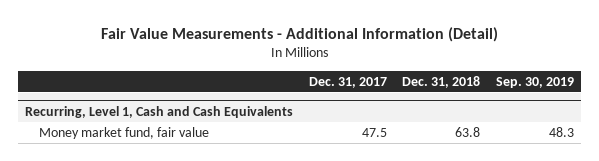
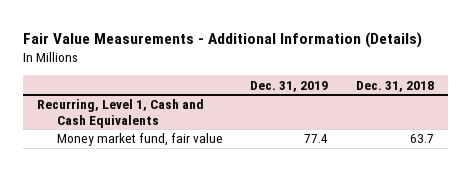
- Fair Value Measurements - Additional Information (Detail)
+ Fair Value Measurements - Additional Information (Details)
- | Dec. 31, 2017 | Dec. 31, 2018 | Sep. 30, 2019
+ | Dec. 31, 2019 | Dec. 31, 2018
@ Recurring, Level 1, Cash and Cash Equivalents
- Money market fund, fair value | 47.5 | 63.8 | 48.3
+ Money market fund, fair value | 77.4 | 63.7

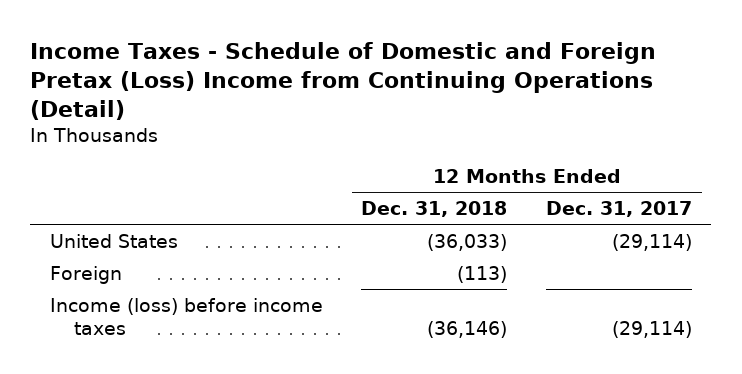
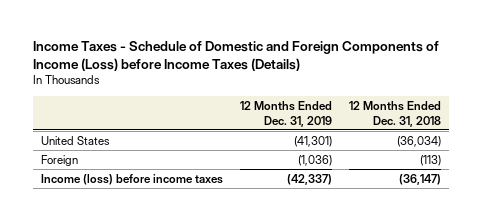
- Income Taxes - Schedule of Domestic and Foreign Pretax (Loss) Income from Continuing Operations (Detail)
+ Income Taxes - Schedule of Domestic and Foreign Components of Income (Loss) before Income Taxes (Details)
- | 12 Months Ended Dec. 31, 2018 | 12 Months Ended Dec. 31, 2017
+ | 12 Months Ended Dec. 31, 2019 | 12 Months Ended Dec. 31, 2018
- United States | (36,033) | (29,114)
+ United States | (41,301) | (36,034)
- Income (loss) before income taxes | (36,146) | (29,114)
+ Income (loss) before income taxes | (42,337) | (36,147)

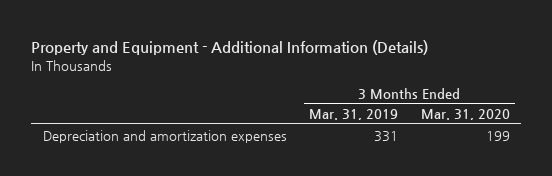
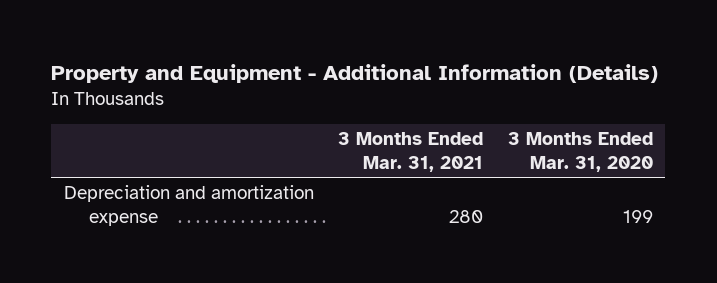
- | 3 Months Ended Mar. 31, 2019 | 3 Months Ended Mar. 31, 2020
+ | 3 Months Ended Mar. 31, 2021 | 3 Months Ended Mar. 31, 2020
- Depreciation and amortization expenses | 331 | 199
+ Depreciation and amortization expense | 280 | 199

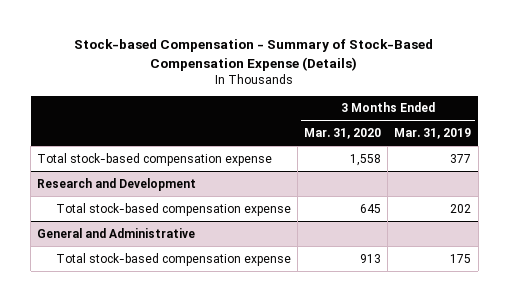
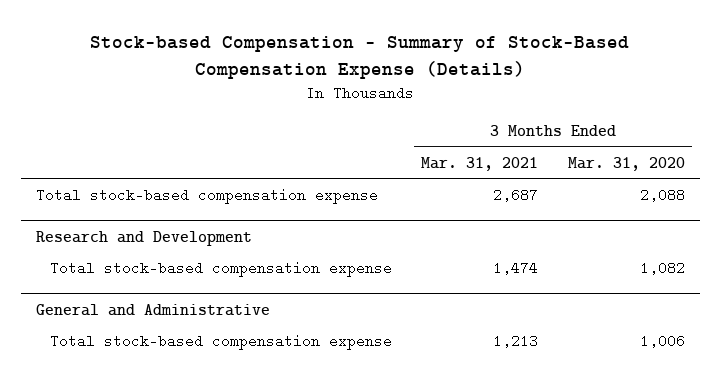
- | 3 Months Ended Mar. 31, 2020 | 3 Months Ended Mar. 31, 2019
+ | 3 Months Ended Mar. 31, 2021 | 3 Months Ended Mar. 31, 2020
- Total stock-based compensation expense | 1,558 | 377
+ Total stock-based compensation expense | 2,687 | 2,088
@ Research and Development
- Total stock-based compensation expense | 645 | 202
+ Total stock-based compensation expense | 1,474 | 1,082
@ General and Administrative
- Total stock-based compensation expense | 913 | 175
+ Total stock-based compensation expense | 1,213 | 1,006

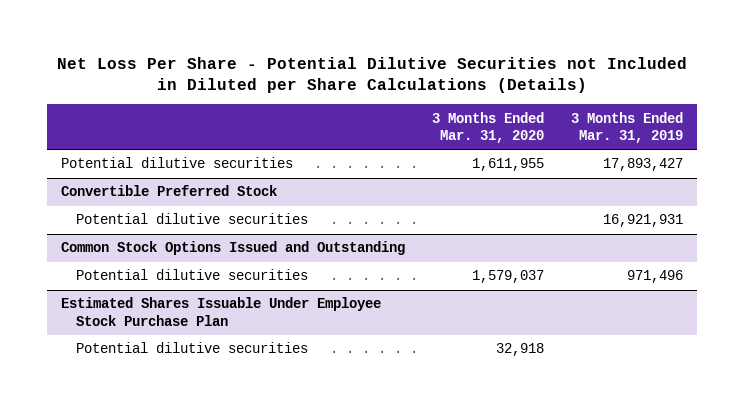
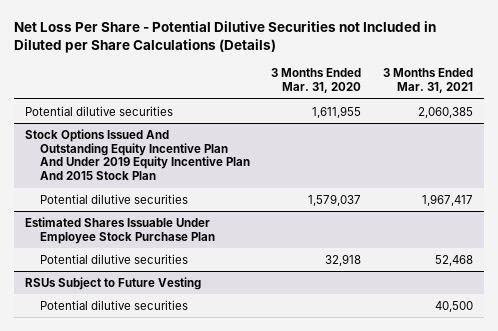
- | 3 Months Ended Mar. 31, 2020 | 3 Months Ended Mar. 31, 2019
+ | 3 Months Ended Mar. 31, 2020 | 3 Months Ended Mar. 31, 2021
- Convertible Preferred Stock
- Potential dilutive securities | | 16,921,931
- Common Stock Options Issued and Outstanding
+ Stock Options Issued And Outstanding Equity Incentive Plan And Under 2019 Equity Incentive Plan And 2015 Stock Plan
+ RSUs Subject to Future Vesting
+ Potential dilutive securities | | 40,500

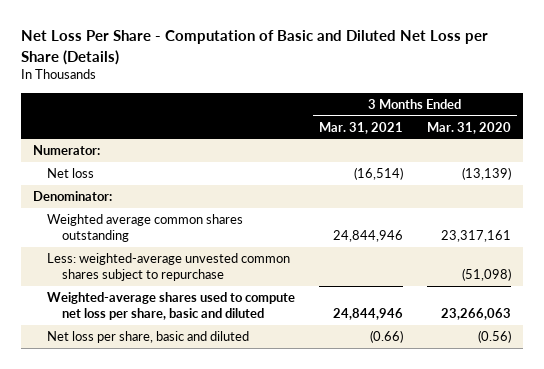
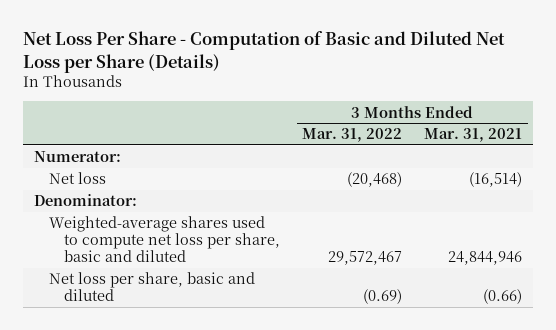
- | 3 Months Ended Mar. 31, 2021 | 3 Months Ended Mar. 31, 2020
+ | 3 Months Ended Mar. 31, 2022 | 3 Months Ended Mar. 31, 2021
- Weighted average common shares outstanding | 24,844,946 | 23,317,161
- Less: weighted-average unvested common shares subject to repurchase | | (51,098)

